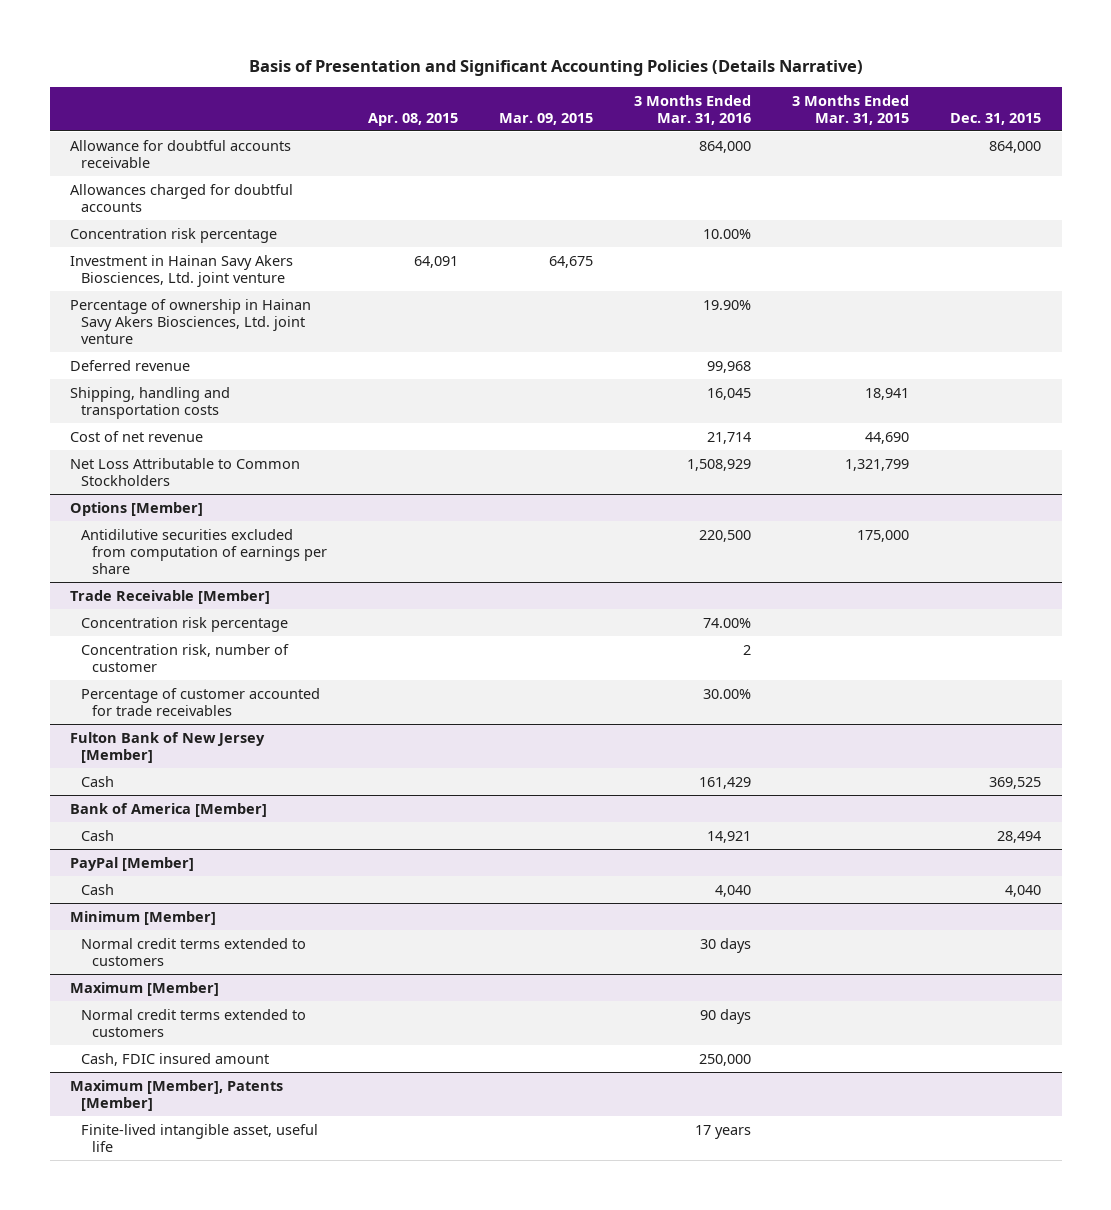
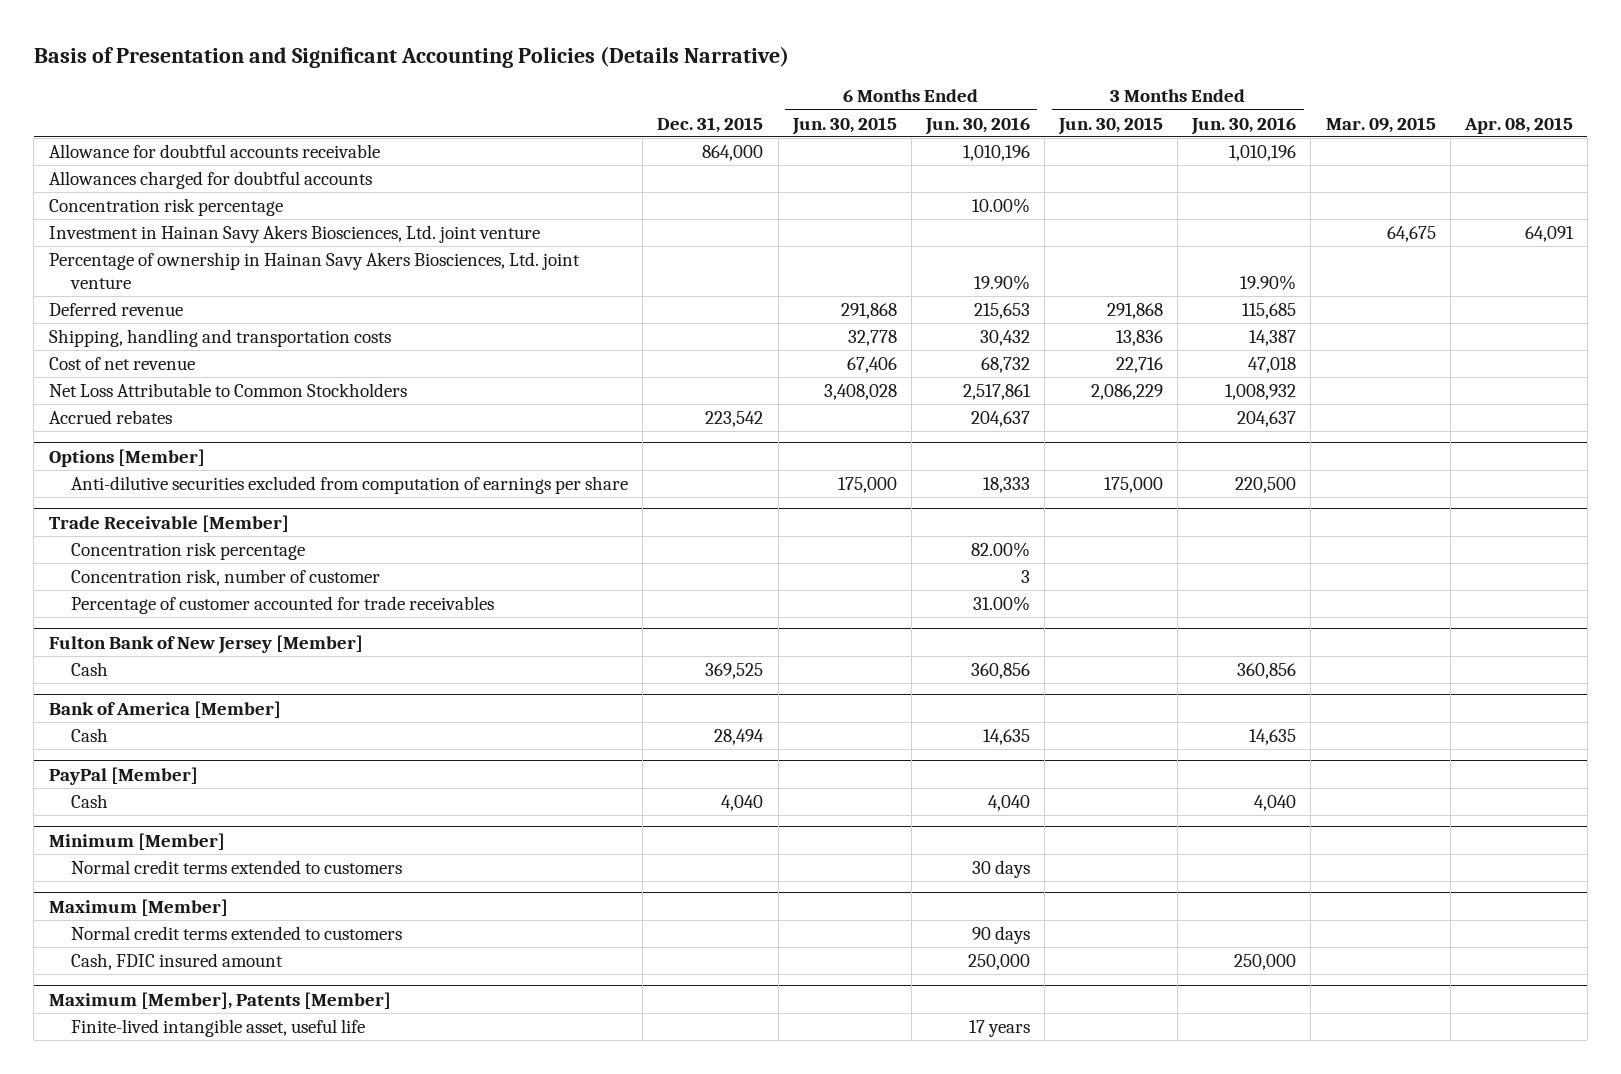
- | Apr. 08, 2015 | Mar. 09, 2015 | 3 Months Ended Mar. 31, 2016 | 3 Months Ended Mar. 31, 2015 | Dec. 31, 2015
+ | Dec. 31, 2015 | 6 Months Ended Jun. 30, 2015 | 6 Months Ended Jun. 30, 2016 | 3 Months Ended Jun. 30, 2015 | 3 Months Ended Jun. 30, 2016 | Mar. 09, 2015 | Apr. 08, 2015
+ Accrued rebates | 223,542 | | 204,637 | | 204,637 | |
@ Options [Member]
- Antidilutive securities excluded from computation of earnings per share | | | 220,500 | 175,000 |
+ Anti-dilutive securities excluded from computation of earnings per share | | 175,000 | 18,333 | 175,000 | 220,500 | |

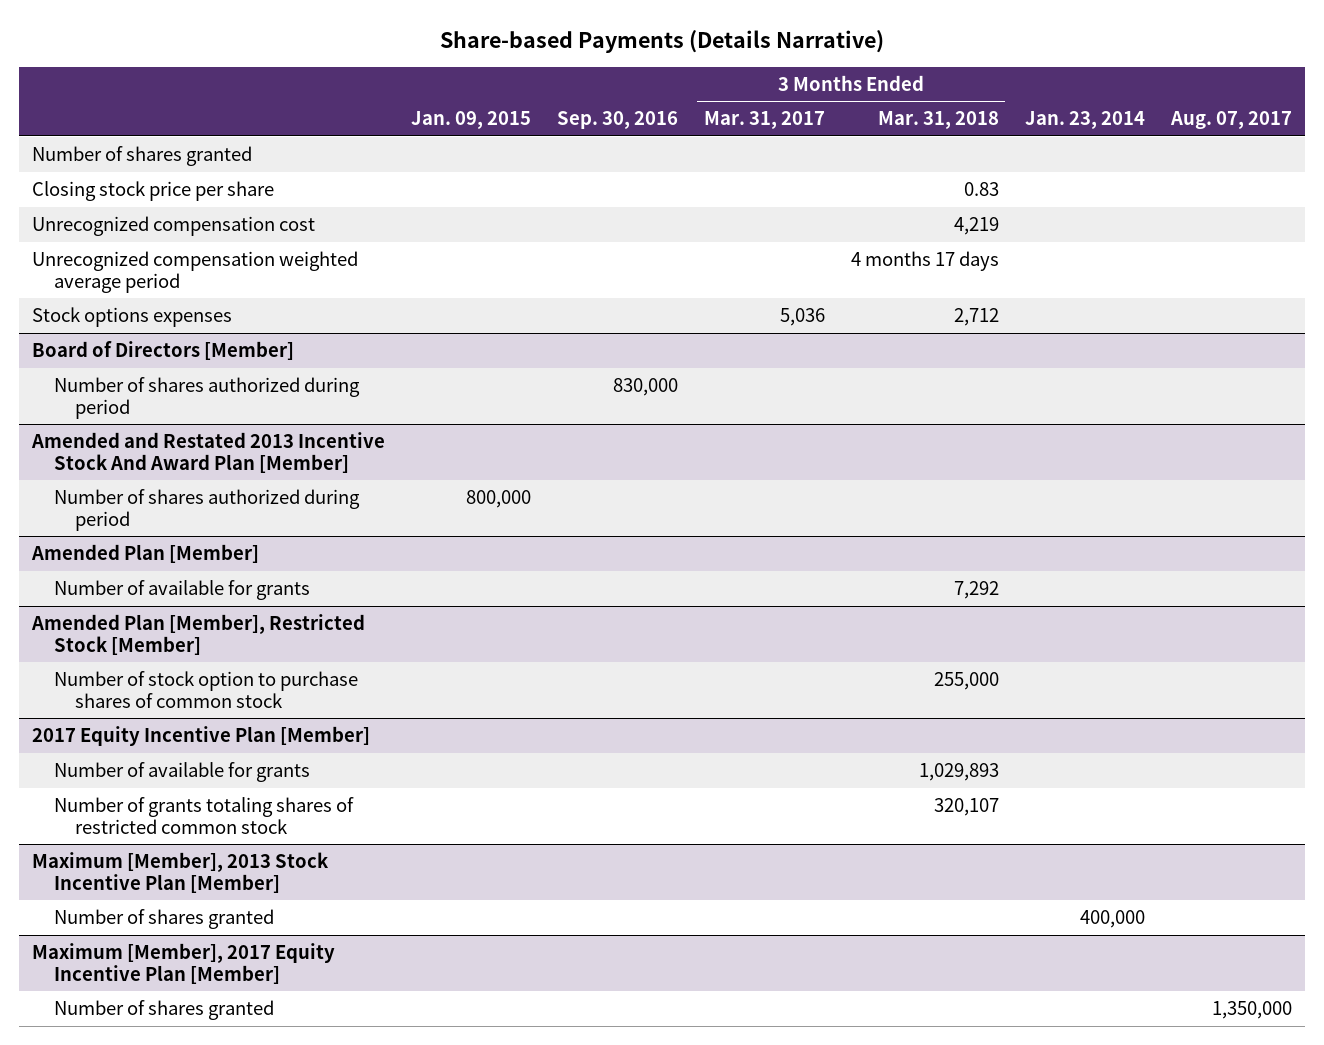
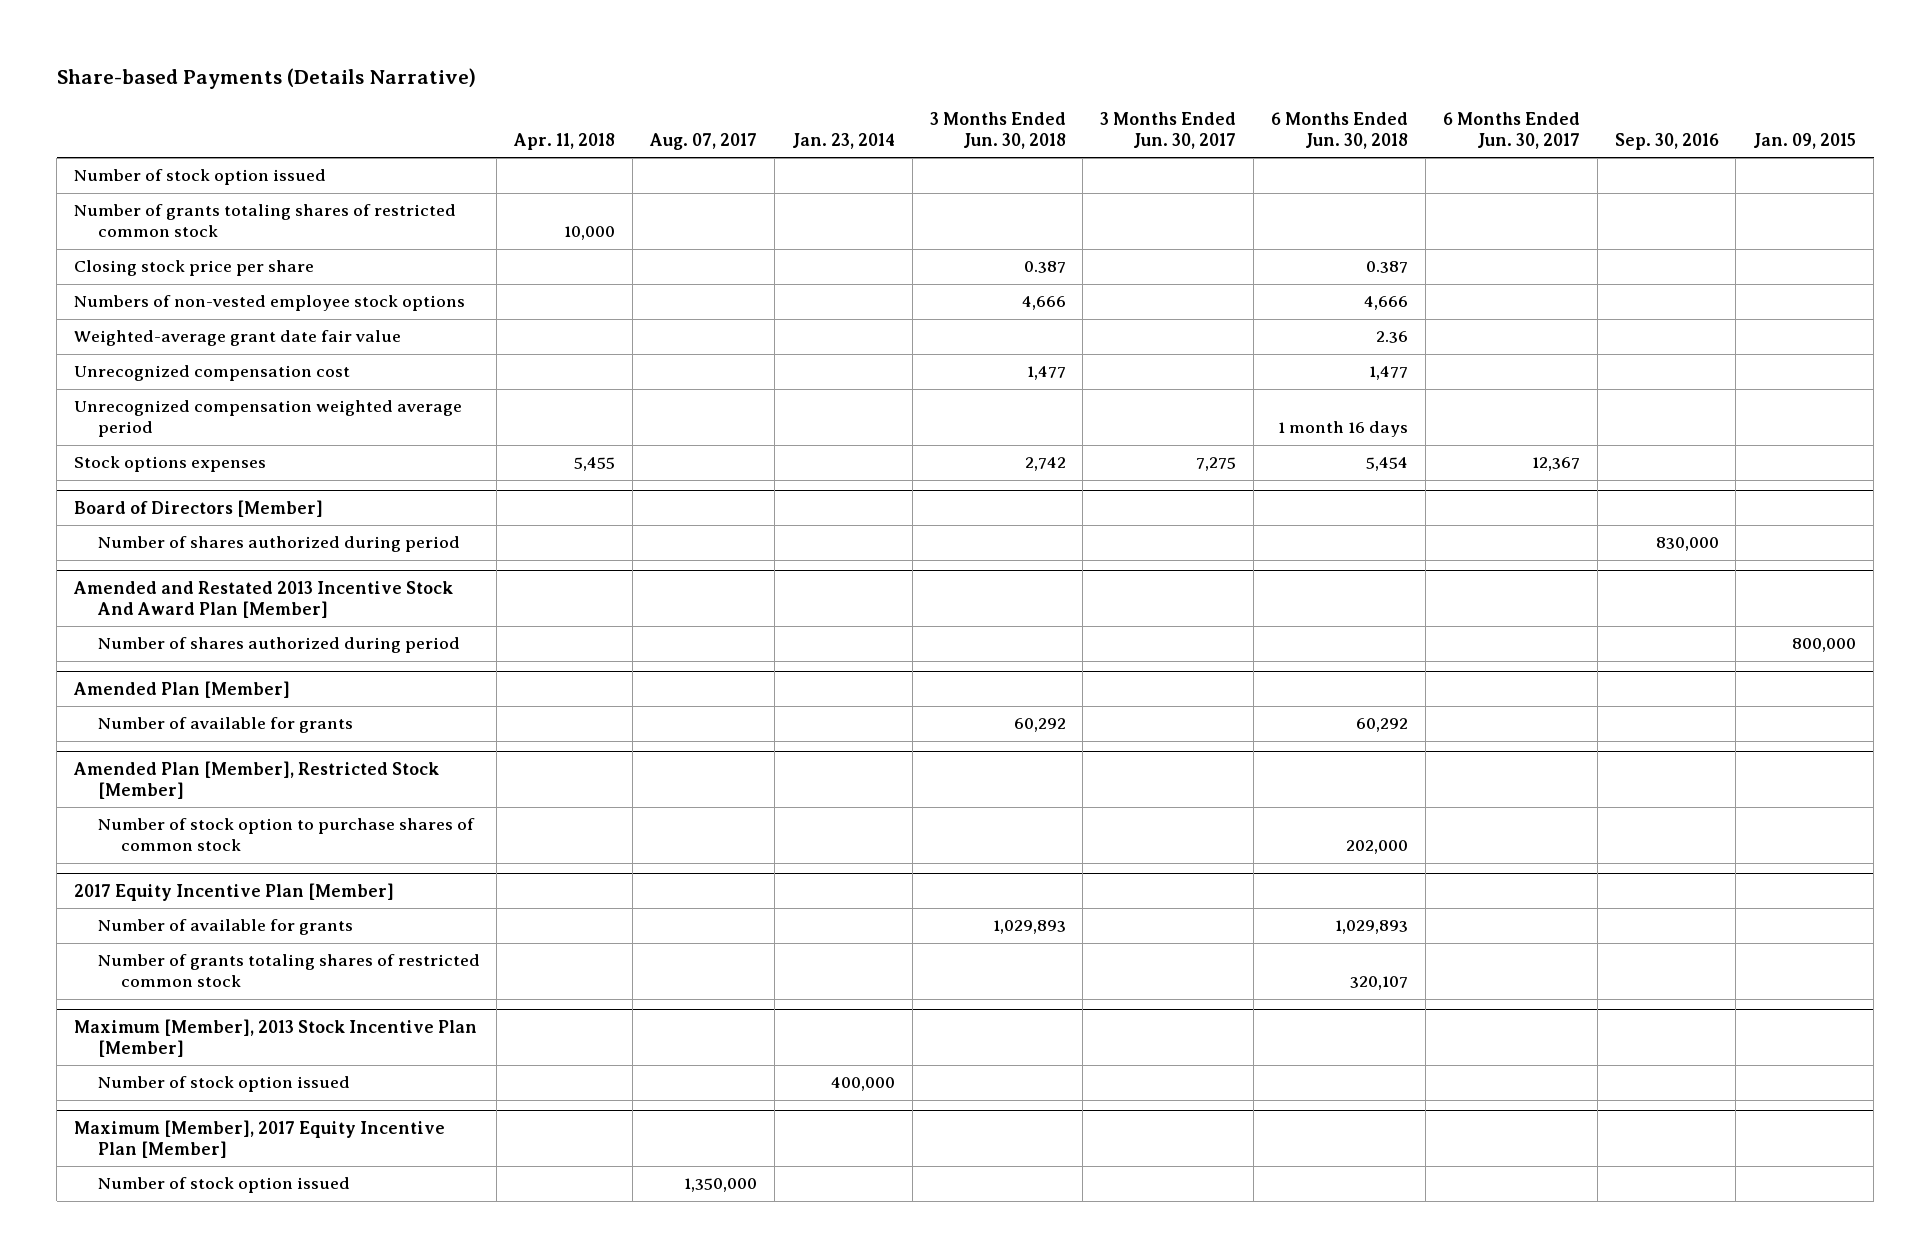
- | Jan. 09, 2015 | Sep. 30, 2016 | 3 Months Ended Mar. 31, 2017 | 3 Months Ended Mar. 31, 2018 | Jan. 23, 2014 | Aug. 07, 2017
+ | Apr. 11, 2018 | Aug. 07, 2017 | Jan. 23, 2014 | 3 Months Ended Jun. 30, 2018 | 3 Months Ended Jun. 30, 2017 | 6 Months Ended Jun. 30, 2018 | 6 Months Ended Jun. 30, 2017 | Sep. 30, 2016 | Jan. 09, 2015
- Number of shares granted
+ Number of stock option issued
+ Number of grants totaling shares of restricted common stock | 10,000 | | | | | | | |
+ Numbers of non-vested employee stock options | | | | 4,666 | | 4,666 | | |
+ Weighted-average grant date fair value | | | | | | 2.36 | | |
@ Maximum [Member], 2013 Stock Incentive Plan [Member]
- Number of shares granted | | | | | 400,000 |
+ Number of stock option issued | | | 400,000 | | | | | |
@ Maximum [Member], 2017 Equity Incentive Plan [Member]
- Number of shares granted | | | | | | 1,350,000
+ Number of stock option issued | | 1,350,000 | | | | | | |

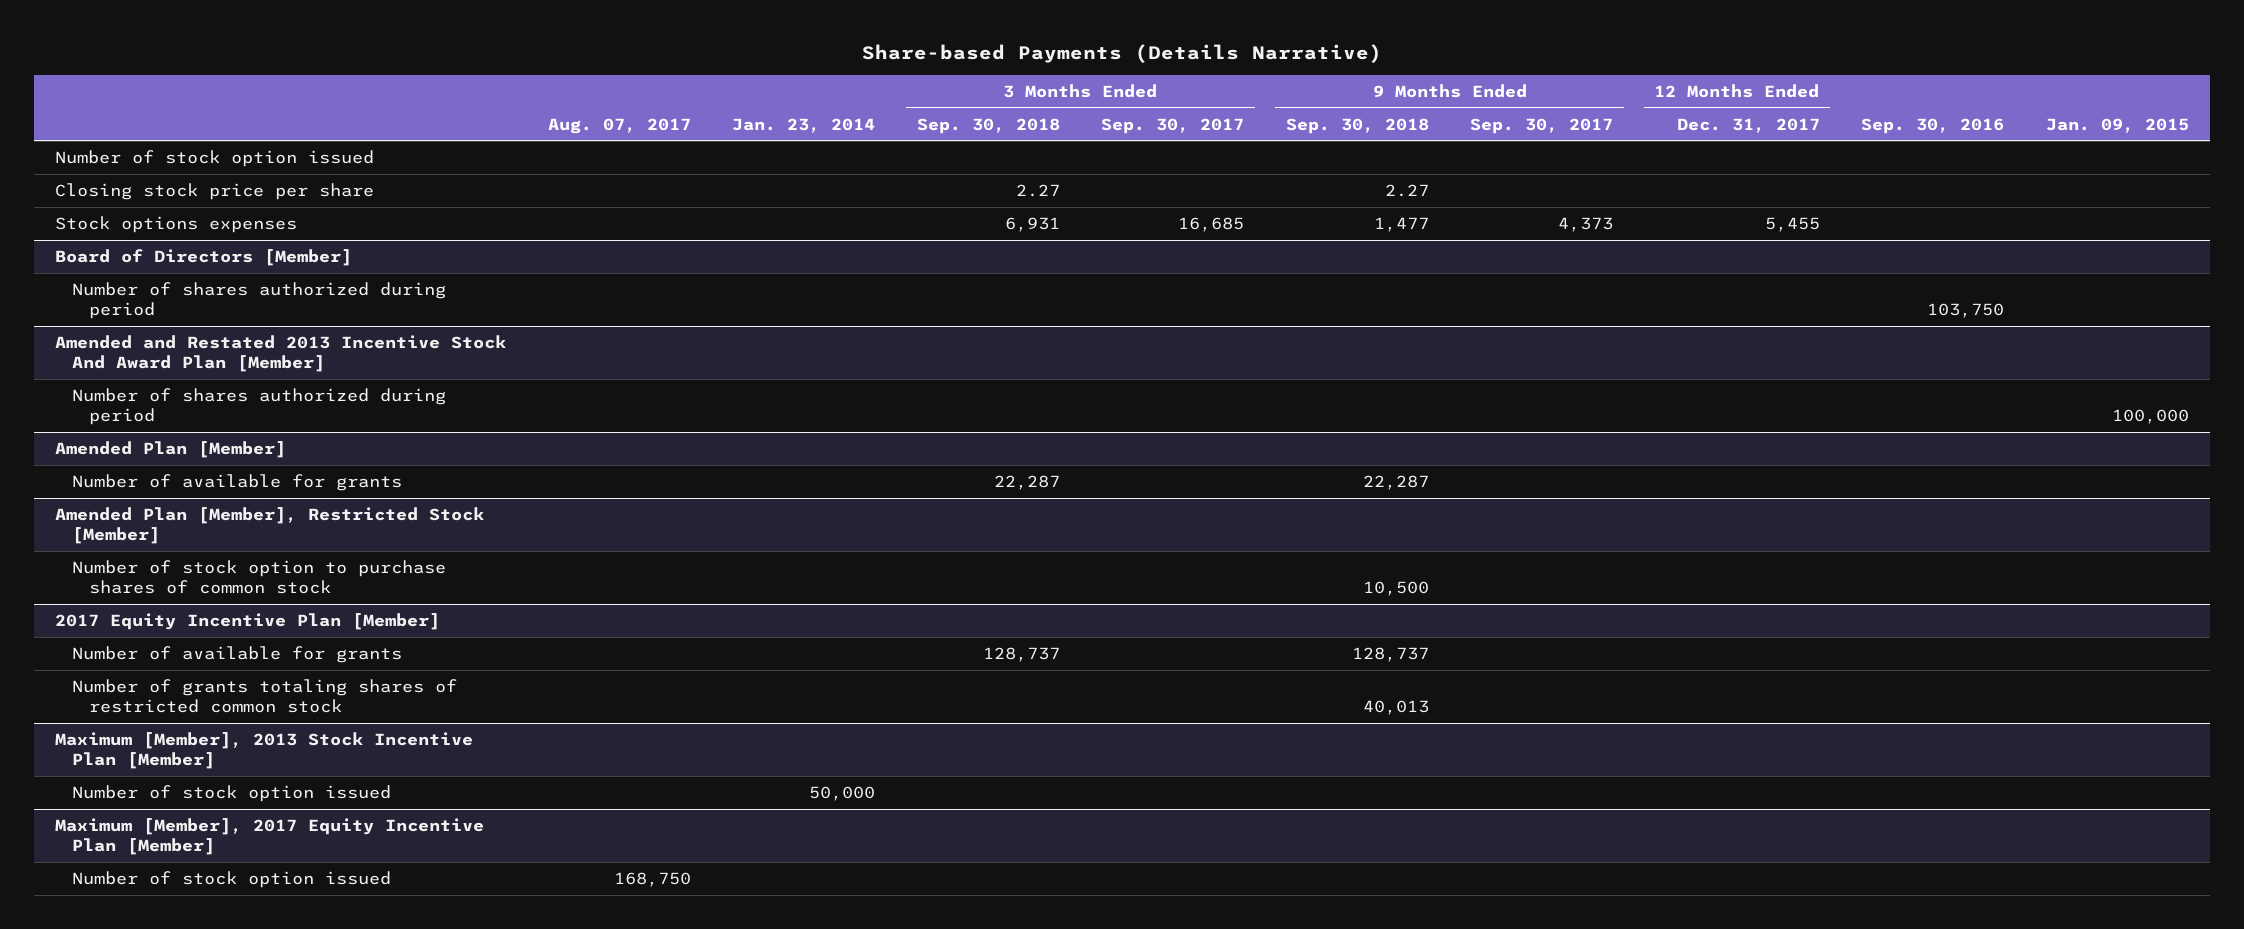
- | Apr. 11, 2018 | Aug. 07, 2017 | Jan. 23, 2014 | 3 Months Ended Jun. 30, 2018 | 3 Months Ended Jun. 30, 2017 | 6 Months Ended Jun. 30, 2018 | 6 Months Ended Jun. 30, 2017 | Sep. 30, 2016 | Jan. 09, 2015
+ | Aug. 07, 2017 | Jan. 23, 2014 | 3 Months Ended Sep. 30, 2018 | 3 Months Ended Sep. 30, 2017 | 9 Months Ended Sep. 30, 2018 | 9 Months Ended Sep. 30, 2017 | 12 Months Ended Dec. 31, 2017 | Sep. 30, 2016 | Jan. 09, 2015
- Number of grants totaling shares of restricted common stock | 10,000 | | | | | | | |
- Numbers of non-vested employee stock options | | | | 4,666 | | 4,666 | | |
- Weighted-average grant date fair value | | | | | | 2.36 | | |
- Unrecognized compensation cost | | | | 1,477 | | 1,477 | | |
- Unrecognized compensation weighted average period | | | | | | 1 month 16 days | | |
@ Board of Directors [Member]
- Number of shares authorized during period | | | | | | | | 830,000 |
+ Number of shares authorized during period | | | | | | | | 103,750 |
@ Amended and Restated 2013 Incentive Stock And Award Plan [Member]
- Number of shares authorized during period | | | | | | | | | 800,000
+ Number of shares authorized during period | | | | | | | | | 100,000
@ Maximum [Member], 2013 Stock Incentive Plan [Member]
- Number of stock option issued | | | 400,000 | | | | | |
+ Number of stock option issued | | 50,000 | | | | | | |
@ Maximum [Member], 2017 Equity Incentive Plan [Member]
- Number of stock option issued | | 1,350,000 | | | | | | |
+ Number of stock option issued | 168,750 | | | | | | | |

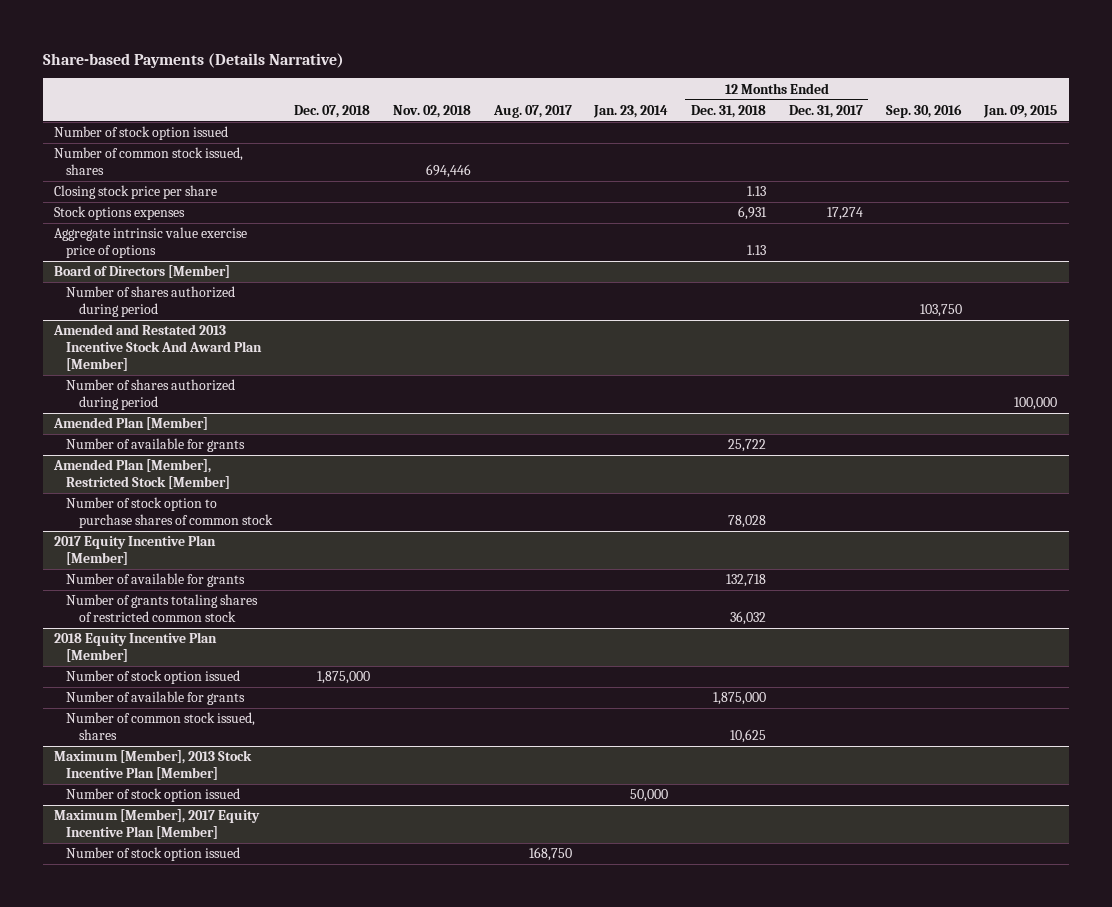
- | Aug. 07, 2017 | Jan. 23, 2014 | 3 Months Ended Sep. 30, 2018 | 3 Months Ended Sep. 30, 2017 | 9 Months Ended Sep. 30, 2018 | 9 Months Ended Sep. 30, 2017 | 12 Months Ended Dec. 31, 2017 | Sep. 30, 2016 | Jan. 09, 2015
+ | Dec. 07, 2018 | Nov. 02, 2018 | Aug. 07, 2017 | Jan. 23, 2014 | 12 Months Ended Dec. 31, 2018 | 12 Months Ended Dec. 31, 2017 | Sep. 30, 2016 | Jan. 09, 2015
+ Number of common stock issued, shares | | 694,446 | | | | | |
- Stock options expenses | | | 6,931 | 16,685 | 1,477 | 4,373 | 5,455 | |
+ Stock options expenses | | | | | 6,931 | 17,274 | |
+ Aggregate intrinsic value exercise price of options | | | | | 1.13 | | |
+ 2018 Equity Incentive Plan [Member]
+ Number of stock option issued | 1,875,000 | | | | | | |
+ Number of available for grants | | | | | 1,875,000 | | |
+ Number of common stock issued, shares | | | | | 10,625 | | |

